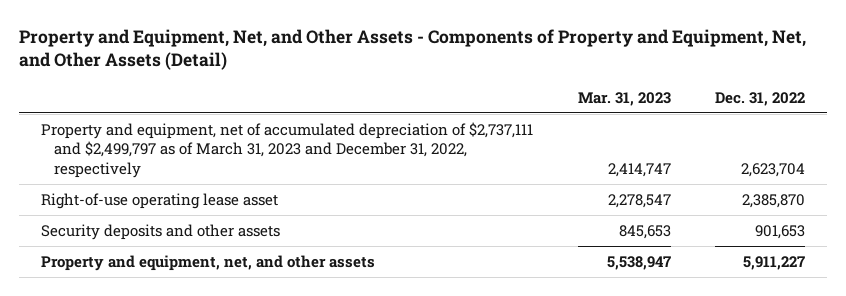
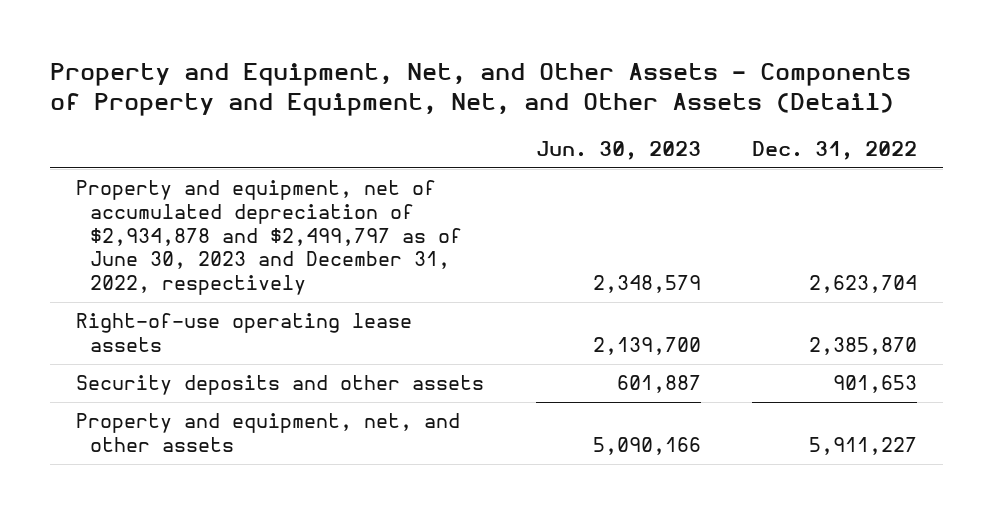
- | Mar. 31, 2023 | Dec. 31, 2022
+ | Jun. 30, 2023 | Dec. 31, 2022
- Property and equipment, net of accumulated depreciation of $2,737,111 and $2,499,797 as of March 31, 2023 and December 31, 2022, respectively | 2,414,747 | 2,623,704
- Right-of-use operating lease asset | 2,278,547 | 2,385,870
+ Property and equipment, net of accumulated depreciation of $2,934,878 and $2,499,797 as of June 30, 2023 and December 31, 2022, respectively | 2,348,579 | 2,623,704
+ Right-of-use operating lease assets | 2,139,700 | 2,385,870

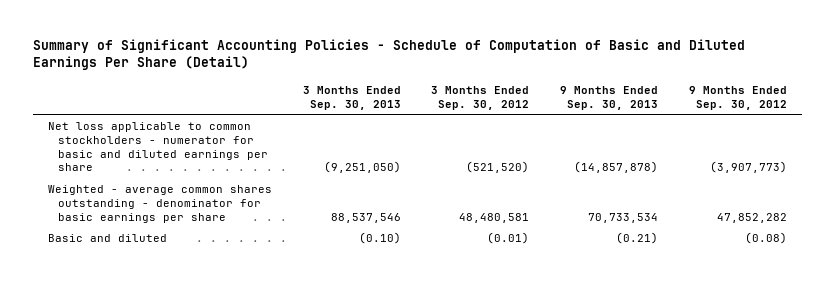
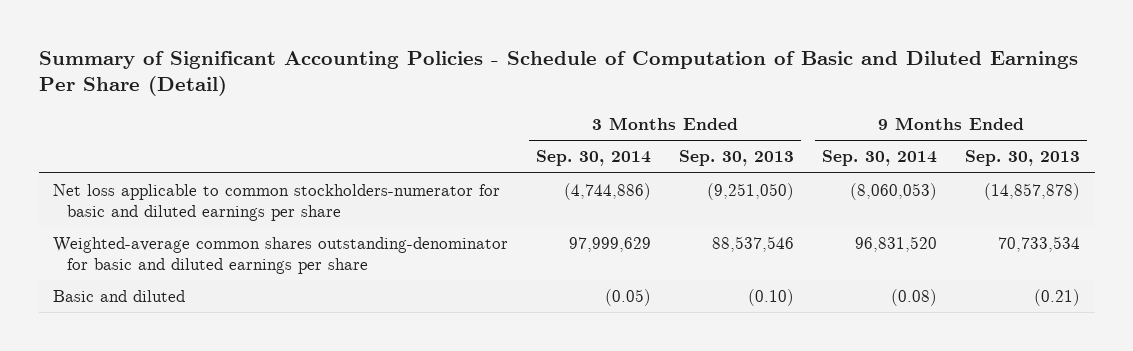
- | 3 Months Ended Sep. 30, 2013 | 3 Months Ended Sep. 30, 2012 | 9 Months Ended Sep. 30, 2013 | 9 Months Ended Sep. 30, 2012
+ | 3 Months Ended Sep. 30, 2014 | 3 Months Ended Sep. 30, 2013 | 9 Months Ended Sep. 30, 2014 | 9 Months Ended Sep. 30, 2013
- Net loss applicable to common stockholders - numerator for basic and diluted earnings per share | (9,251,050) | (521,520) | (14,857,878) | (3,907,773)
- Weighted - average common shares outstanding - denominator for basic earnings per share | 88,537,546 | 48,480,581 | 70,733,534 | 47,852,282
+ Net loss applicable to common stockholders-numerator for basic and diluted earnings per share | (4,744,886) | (9,251,050) | (8,060,053) | (14,857,878)
+ Weighted-average common shares outstanding-denominator for basic and diluted earnings per share | 97,999,629 | 88,537,546 | 96,831,520 | 70,733,534

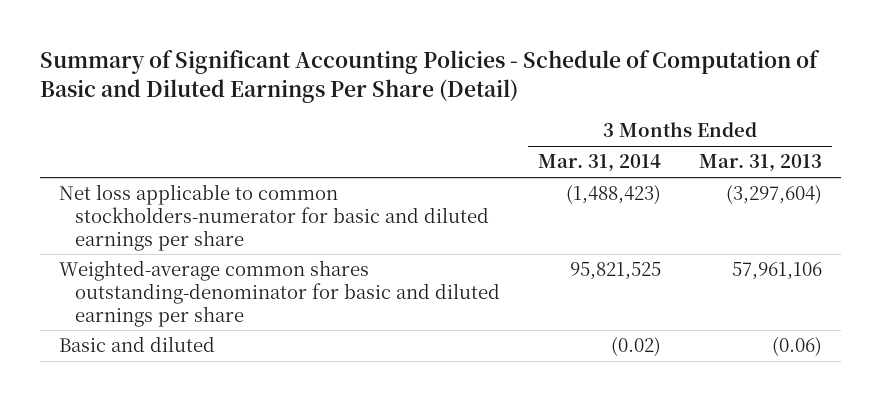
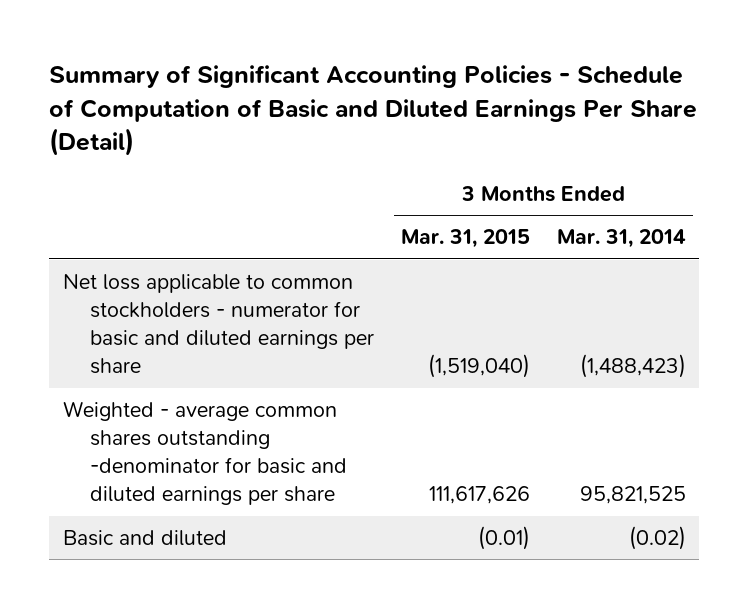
- | 3 Months Ended Mar. 31, 2014 | 3 Months Ended Mar. 31, 2013
+ | 3 Months Ended Mar. 31, 2015 | 3 Months Ended Mar. 31, 2014
- Net loss applicable to common stockholders-numerator for basic and diluted earnings per share | (1,488,423) | (3,297,604)
- Weighted-average common shares outstanding-denominator for basic and diluted earnings per share | 95,821,525 | 57,961,106
+ Net loss applicable to common stockholders - numerator for basic and diluted earnings per share | (1,519,040) | (1,488,423)
+ Weighted - average common shares outstanding -denominator for basic and diluted earnings per share | 111,617,626 | 95,821,525

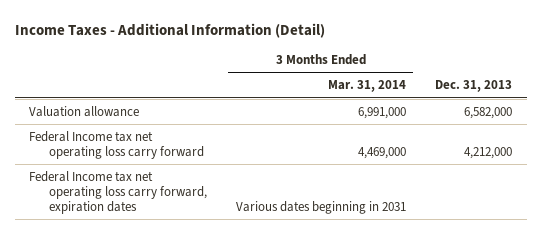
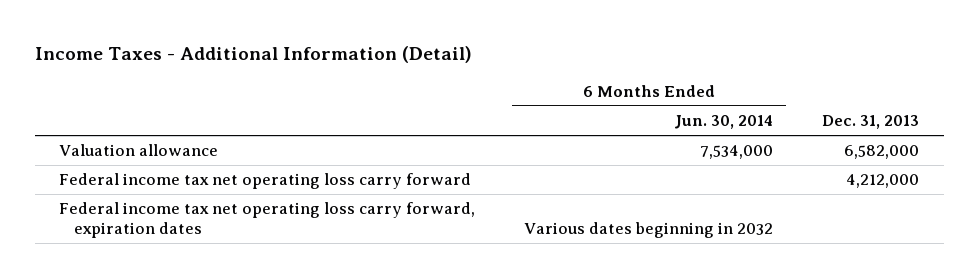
- | 3 Months Ended Mar. 31, 2014 | Dec. 31, 2013
+ | 6 Months Ended Jun. 30, 2014 | Dec. 31, 2013
- Federal Income tax net operating loss carry forward | 4,469,000 | 4,212,000
- Federal Income tax net operating loss carry forward, expiration dates | Various dates beginning in 2031 |
+ Federal income tax net operating loss carry forward | | 4,212,000
+ Federal income tax net operating loss carry forward, expiration dates | Various dates beginning in 2032 |

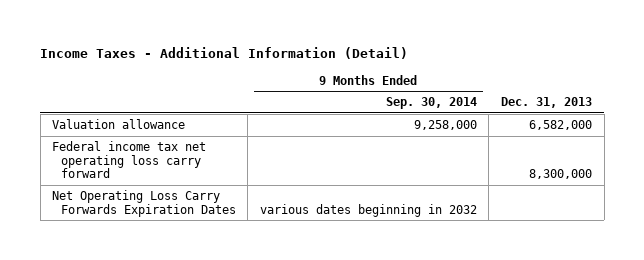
- | 6 Months Ended Jun. 30, 2014 | Dec. 31, 2013
+ | 9 Months Ended Sep. 30, 2014 | Dec. 31, 2013
- Federal income tax net operating loss carry forward | | 4,212,000
- Federal income tax net operating loss carry forward, expiration dates | Various dates beginning in 2032 |
+ Federal income tax net operating loss carry forward | | 8,300,000
+ Net Operating Loss Carry Forwards Expiration Dates | various dates beginning in 2032 |

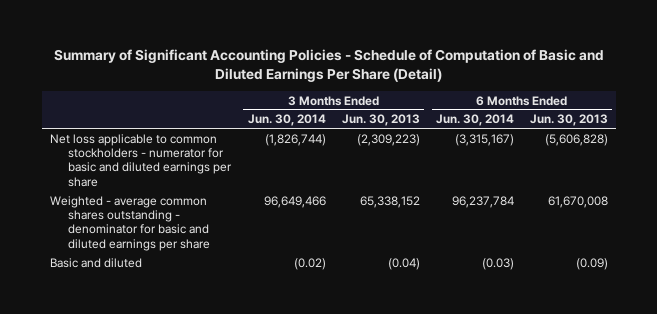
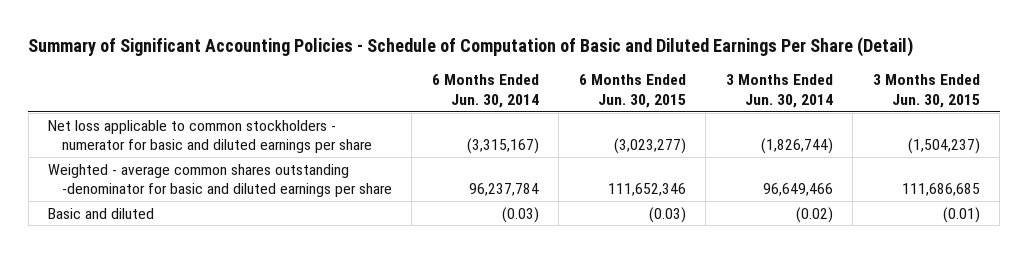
- | 3 Months Ended Jun. 30, 2014 | 3 Months Ended Jun. 30, 2013 | 6 Months Ended Jun. 30, 2014 | 6 Months Ended Jun. 30, 2013
+ | 6 Months Ended Jun. 30, 2014 | 6 Months Ended Jun. 30, 2015 | 3 Months Ended Jun. 30, 2014 | 3 Months Ended Jun. 30, 2015
- Weighted - average common shares outstanding - denominator for basic and diluted earnings per share | 96,649,466 | 65,338,152 | 96,237,784 | 61,670,008
+ Weighted - average common shares outstanding -denominator for basic and diluted earnings per share | 96,237,784 | 111,652,346 | 96,649,466 | 111,686,685

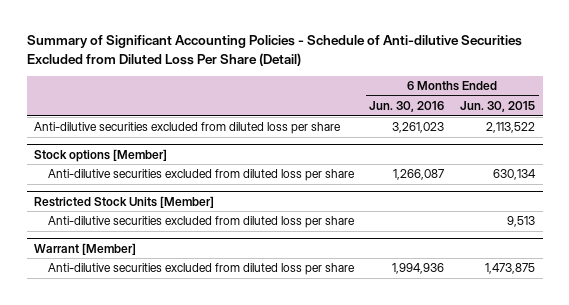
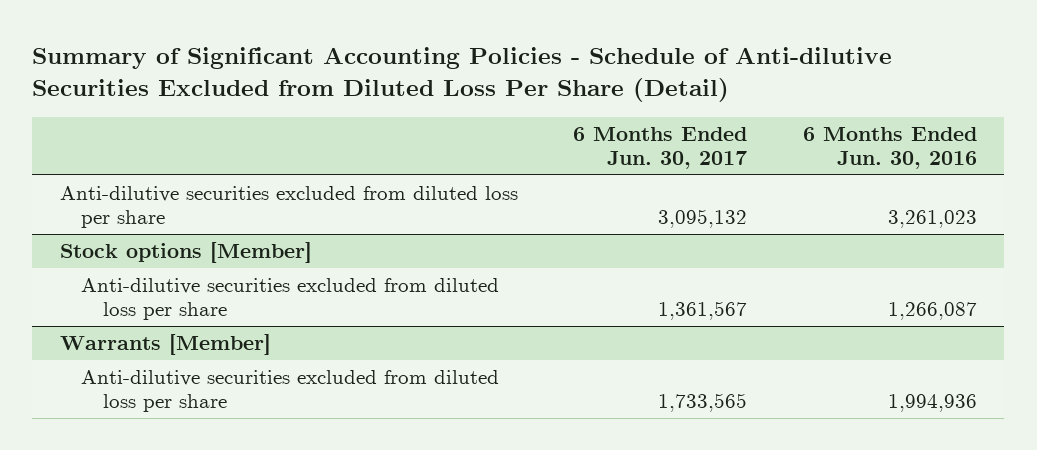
- | 6 Months Ended Jun. 30, 2016 | 6 Months Ended Jun. 30, 2015
+ | 6 Months Ended Jun. 30, 2017 | 6 Months Ended Jun. 30, 2016
- Restricted Stock Units [Member]
- Anti-dilutive securities excluded from diluted loss per share | | 9,513
- Warrant [Member]
+ Warrants [Member]

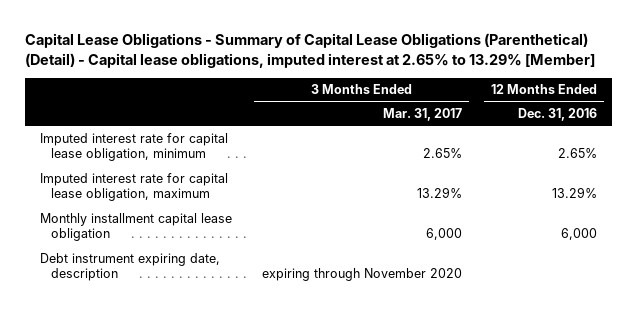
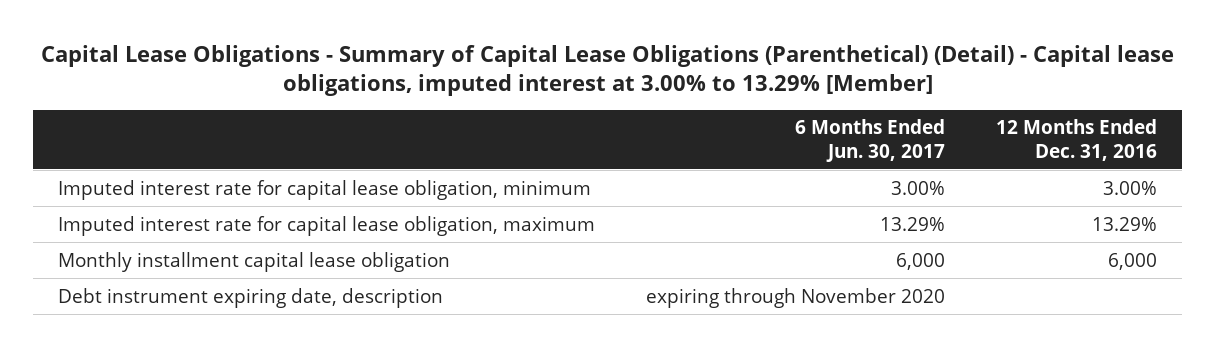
- Capital Lease Obligations - Summary of Capital Lease Obligations (Parenthetical) (Detail) - Capital lease obligations, imputed interest at 2.65% to 13.29% [Member]
+ Capital Lease Obligations - Summary of Capital Lease Obligations (Parenthetical) (Detail) - Capital lease obligations, imputed interest at 3.00% to 13.29% [Member]
- | 3 Months Ended Mar. 31, 2017 | 12 Months Ended Dec. 31, 2016
+ | 6 Months Ended Jun. 30, 2017 | 12 Months Ended Dec. 31, 2016
- Imputed interest rate for capital lease obligation, minimum | 2.65% | 2.65%
+ Imputed interest rate for capital lease obligation, minimum | 3.00% | 3.00%

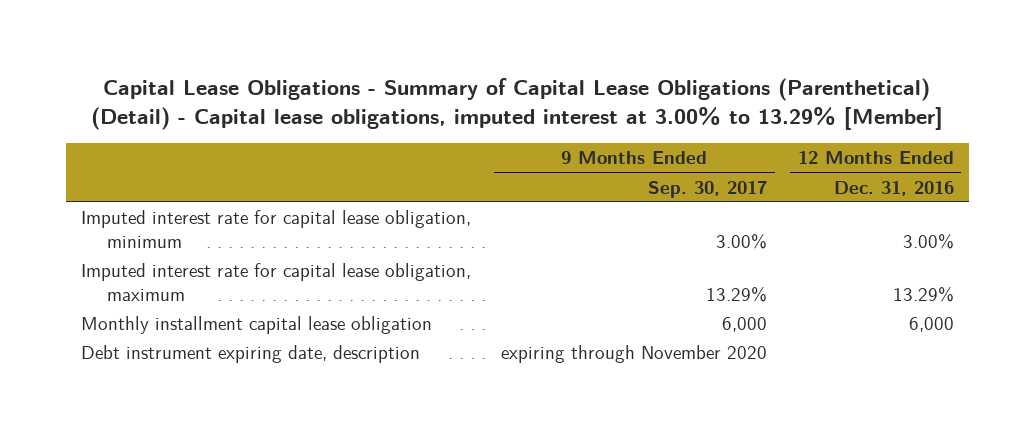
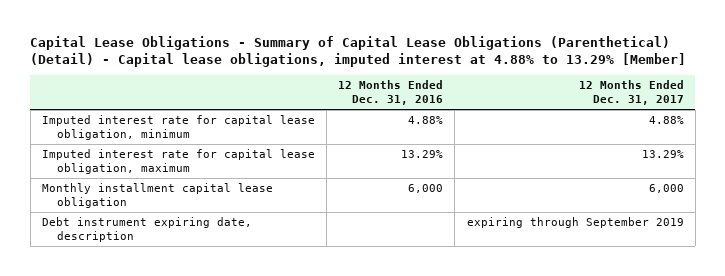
- Capital Lease Obligations - Summary of Capital Lease Obligations (Parenthetical) (Detail) - Capital lease obligations, imputed interest at 3.00% to 13.29% [Member]
+ Capital Lease Obligations - Summary of Capital Lease Obligations (Parenthetical) (Detail) - Capital lease obligations, imputed interest at 4.88% to 13.29% [Member]
- | 9 Months Ended Sep. 30, 2017 | 12 Months Ended Dec. 31, 2016
+ | 12 Months Ended Dec. 31, 2016 | 12 Months Ended Dec. 31, 2017
- Imputed interest rate for capital lease obligation, minimum | 3.00% | 3.00%
+ Imputed interest rate for capital lease obligation, minimum | 4.88% | 4.88%

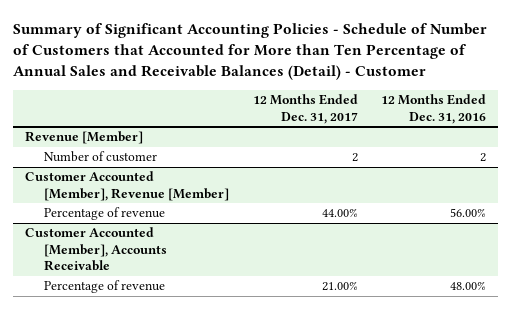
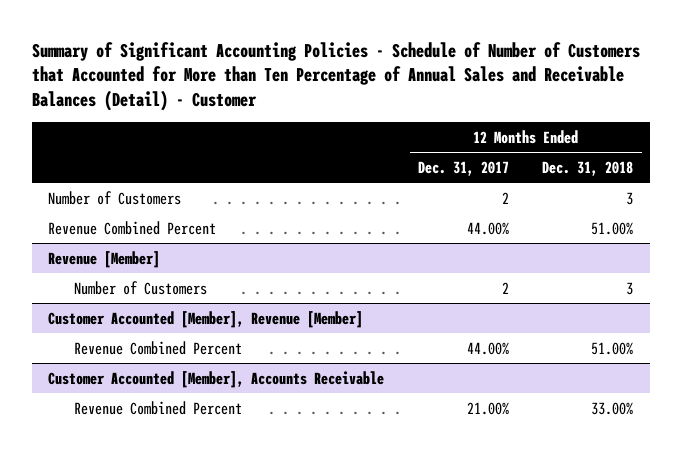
- | 12 Months Ended Dec. 31, 2017 | 12 Months Ended Dec. 31, 2016
+ | 12 Months Ended Dec. 31, 2017 | 12 Months Ended Dec. 31, 2018
+ Number of Customers | 2 | 3
+ Revenue Combined Percent | 44.00% | 51.00%
@ Revenue [Member]
- Number of customer | 2 | 2
+ Number of Customers | 2 | 3
@ Customer Accounted [Member], Revenue [Member]
- Percentage of revenue | 44.00% | 56.00%
+ Revenue Combined Percent | 44.00% | 51.00%
@ Customer Accounted [Member], Accounts Receivable
- Percentage of revenue | 21.00% | 48.00%
+ Revenue Combined Percent | 21.00% | 33.00%

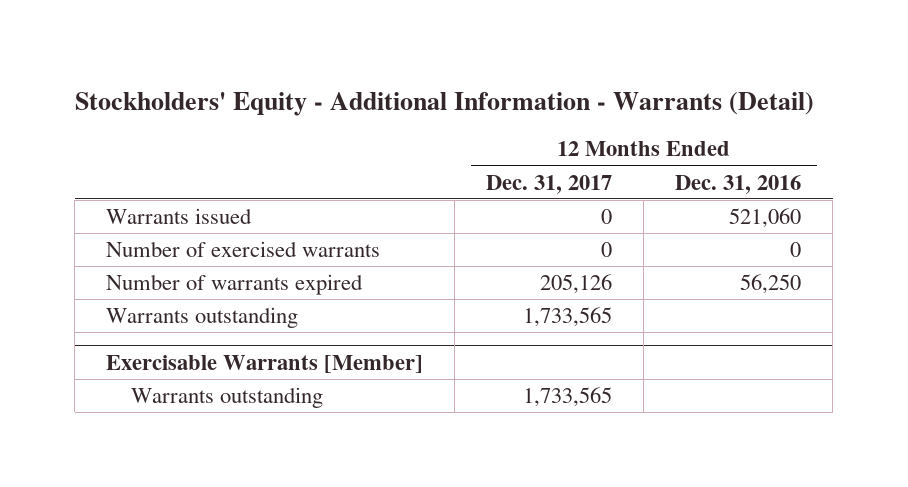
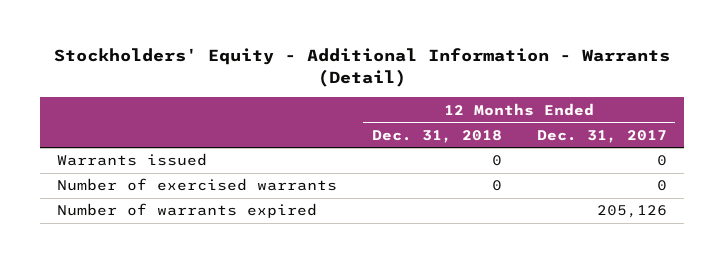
- | 12 Months Ended Dec. 31, 2017 | 12 Months Ended Dec. 31, 2016
+ | 12 Months Ended Dec. 31, 2018 | 12 Months Ended Dec. 31, 2017
- Warrants outstanding | 1,733,565 |
- Exercisable Warrants [Member]
- Warrants outstanding | 1,733,565 |

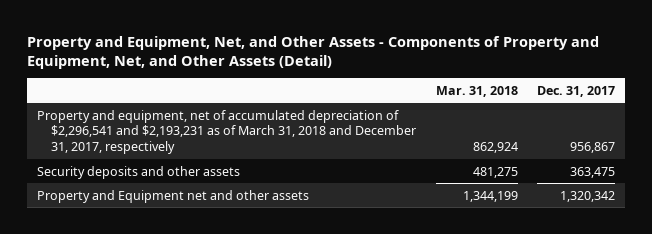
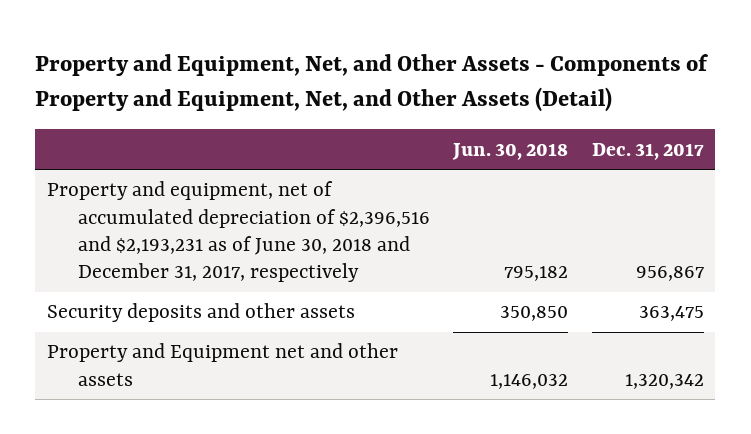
- | Mar. 31, 2018 | Dec. 31, 2017
+ | Jun. 30, 2018 | Dec. 31, 2017
- Property and equipment, net of accumulated depreciation of $2,296,541 and $2,193,231 as of March 31, 2018 and December 31, 2017, respectively | 862,924 | 956,867
+ Property and equipment, net of accumulated depreciation of $2,396,516 and $2,193,231 as of June 30, 2018 and December 31, 2017, respectively | 795,182 | 956,867

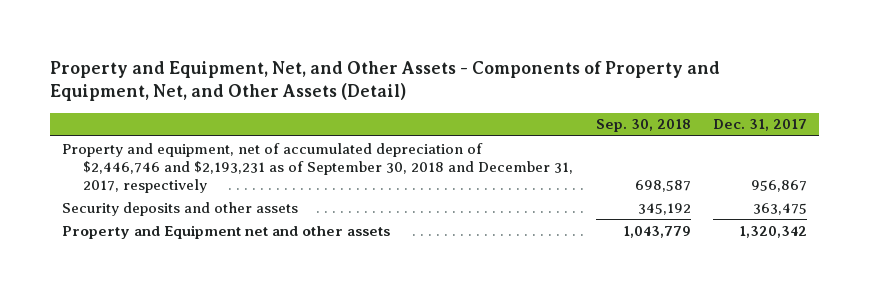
- | Jun. 30, 2018 | Dec. 31, 2017
+ | Sep. 30, 2018 | Dec. 31, 2017
- Property and equipment, net of accumulated depreciation of $2,396,516 and $2,193,231 as of June 30, 2018 and December 31, 2017, respectively | 795,182 | 956,867
+ Property and equipment, net of accumulated depreciation of $2,446,746 and $2,193,231 as of September 30, 2018 and December 31, 2017, respectively | 698,587 | 956,867

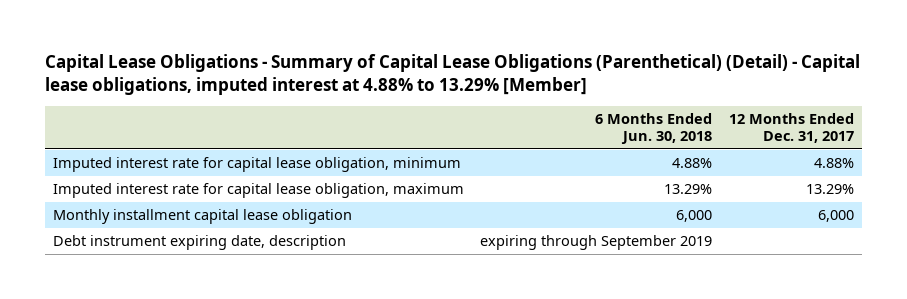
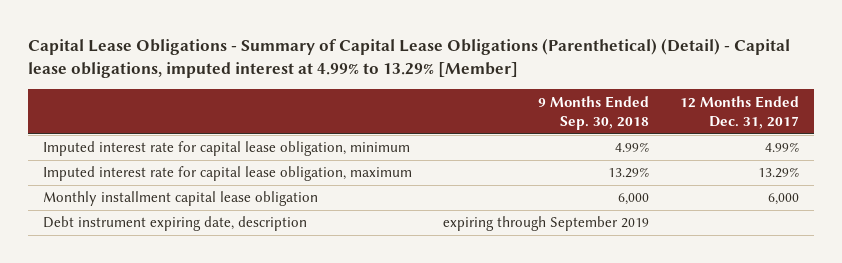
- Capital Lease Obligations - Summary of Capital Lease Obligations (Parenthetical) (Detail) - Capital lease obligations, imputed interest at 4.88% to 13.29% [Member]
+ Capital Lease Obligations - Summary of Capital Lease Obligations (Parenthetical) (Detail) - Capital lease obligations, imputed interest at 4.99% to 13.29% [Member]
- | 6 Months Ended Jun. 30, 2018 | 12 Months Ended Dec. 31, 2017
+ | 9 Months Ended Sep. 30, 2018 | 12 Months Ended Dec. 31, 2017
- Imputed interest rate for capital lease obligation, minimum | 4.88% | 4.88%
+ Imputed interest rate for capital lease obligation, minimum | 4.99% | 4.99%

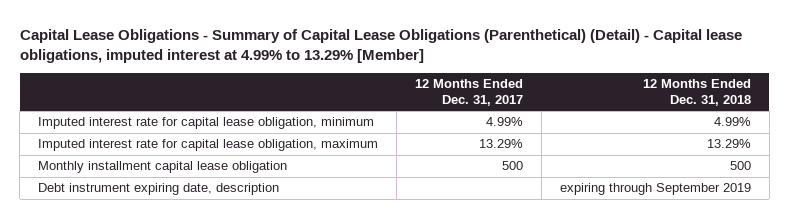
- | 9 Months Ended Sep. 30, 2018 | 12 Months Ended Dec. 31, 2017
+ | 12 Months Ended Dec. 31, 2017 | 12 Months Ended Dec. 31, 2018
- Monthly installment capital lease obligation | 6,000 | 6,000
+ Monthly installment capital lease obligation | 500 | 500

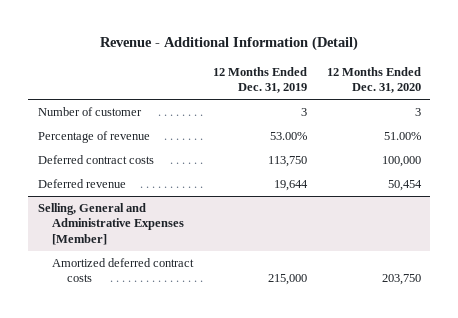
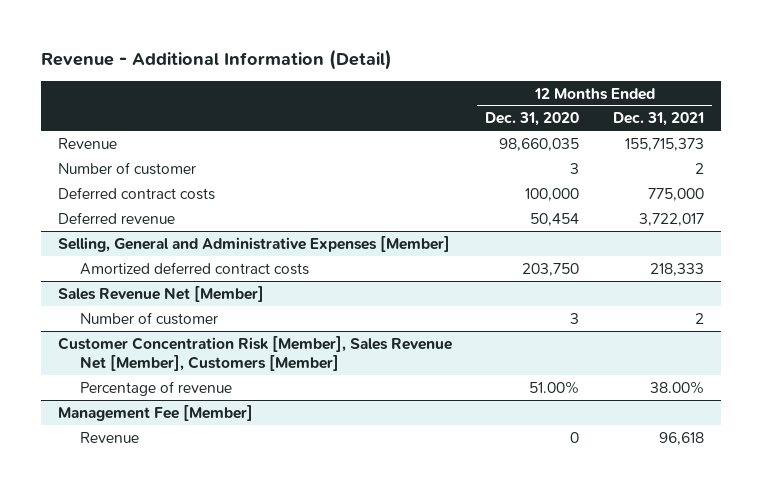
- | 12 Months Ended Dec. 31, 2019 | 12 Months Ended Dec. 31, 2020
+ | 12 Months Ended Dec. 31, 2020 | 12 Months Ended Dec. 31, 2021
+ Revenue | 98,660,035 | 155,715,373
- Percentage of revenue | 53.00% | 51.00%
+ Sales Revenue Net [Member]
+ Number of customer | 3 | 2
+ Customer Concentration Risk [Member], Sales Revenue Net [Member], Customers [Member]
+ Percentage of revenue | 51.00% | 38.00%
+ Management Fee [Member]
+ Revenue | 0 | 96,618

